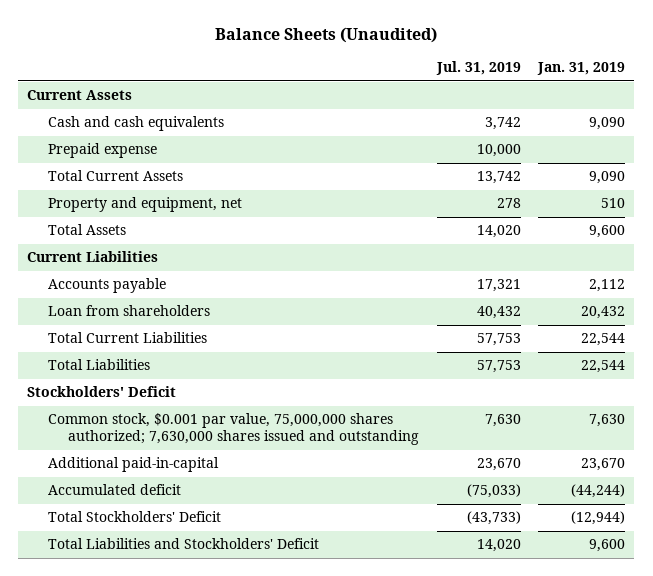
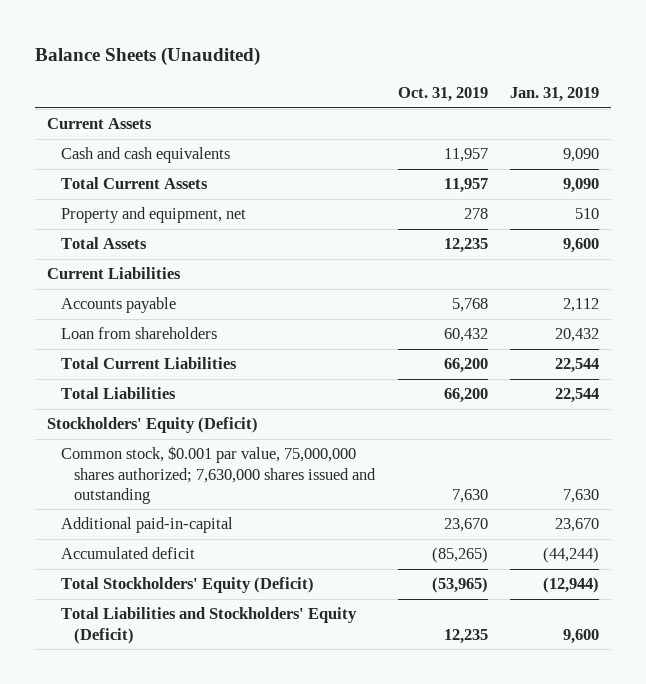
- | Jul. 31, 2019 | Jan. 31, 2019
+ | Oct. 31, 2019 | Jan. 31, 2019
- Prepaid expense | 10,000 |
- Stockholders' Deficit
+ Stockholders' Equity (Deficit)
- Total Stockholders' Deficit | (43,733) | (12,944)
- Total Liabilities and Stockholders' Deficit | 14,020 | 9,600
+ Total Stockholders' Equity (Deficit) | (53,965) | (12,944)
+ Total Liabilities and Stockholders' Equity (Deficit) | 12,235 | 9,600

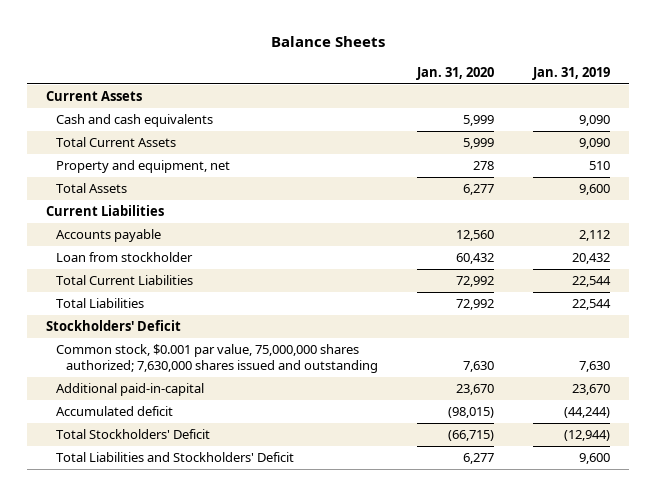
- Balance Sheets (Unaudited)
+ Balance Sheets
- | Oct. 31, 2019 | Jan. 31, 2019
+ | Jan. 31, 2020 | Jan. 31, 2019
- Loan from shareholders | 60,432 | 20,432
+ Loan from stockholder | 60,432 | 20,432
- Stockholders' Equity (Deficit)
+ Stockholders' Deficit
- Total Stockholders' Equity (Deficit) | (53,965) | (12,944)
- Total Liabilities and Stockholders' Equity (Deficit) | 12,235 | 9,600
+ Total Stockholders' Deficit | (66,715) | (12,944)
+ Total Liabilities and Stockholders' Deficit | 6,277 | 9,600

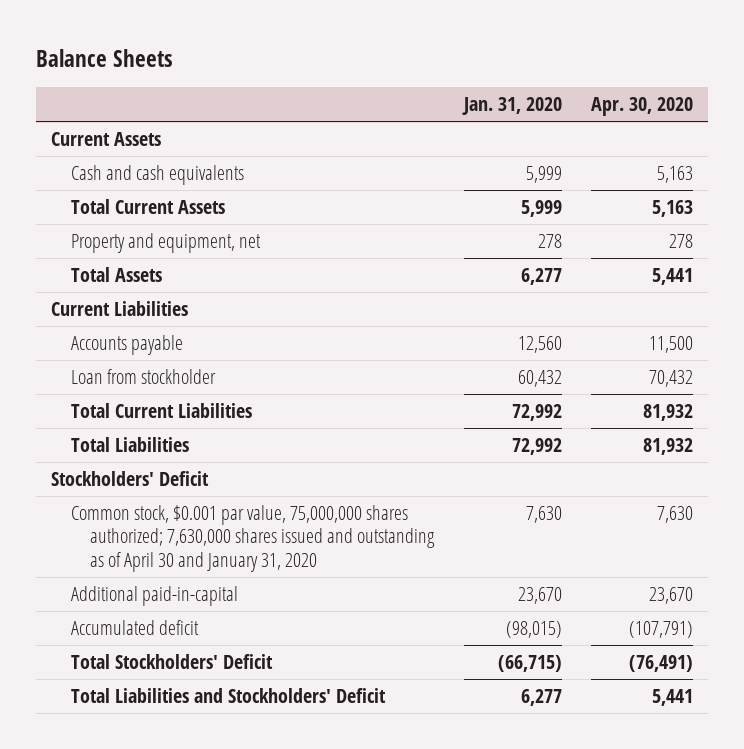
- | Jan. 31, 2020 | Jan. 31, 2019
+ | Jan. 31, 2020 | Apr. 30, 2020
- Common stock, $0.001 par value, 75,000,000 shares authorized; 7,630,000 shares issued and outstanding | 7,630 | 7,630
+ Common stock, $0.001 par value, 75,000,000 shares authorized; 7,630,000 shares issued and outstanding as of April 30 and January 31, 2020 | 7,630 | 7,630

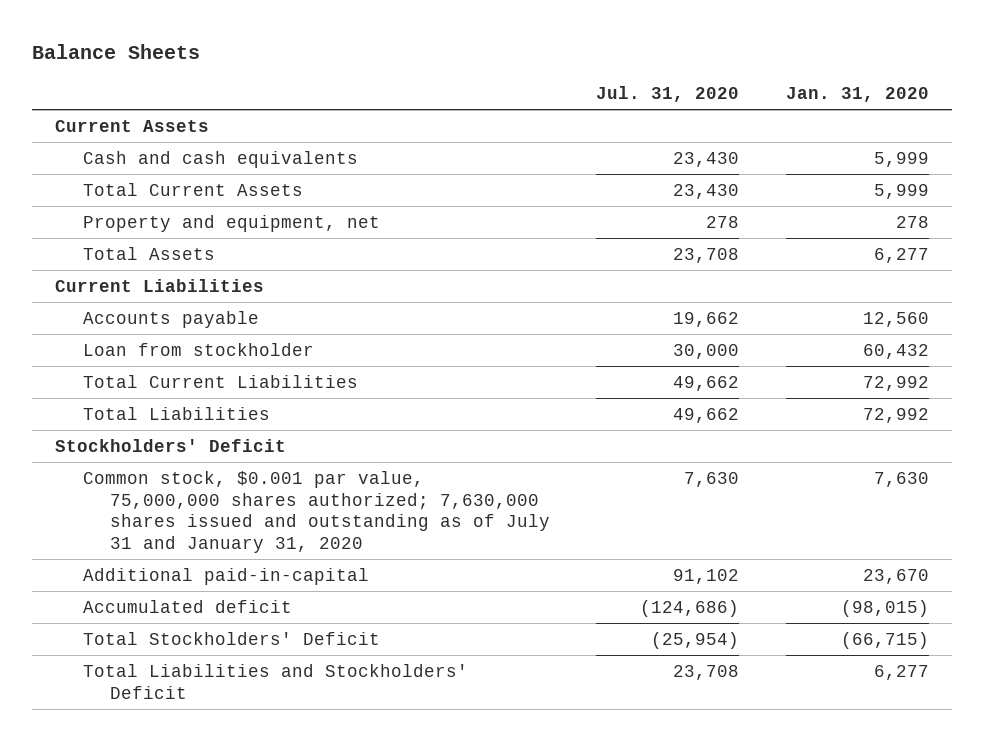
- | Jan. 31, 2020 | Apr. 30, 2020
+ | Jul. 31, 2020 | Jan. 31, 2020
- Common stock, $0.001 par value, 75,000,000 shares authorized; 7,630,000 shares issued and outstanding as of April 30 and January 31, 2020 | 7,630 | 7,630
+ Common stock, $0.001 par value, 75,000,000 shares authorized; 7,630,000 shares issued and outstanding as of July 31 and January 31, 2020 | 7,630 | 7,630

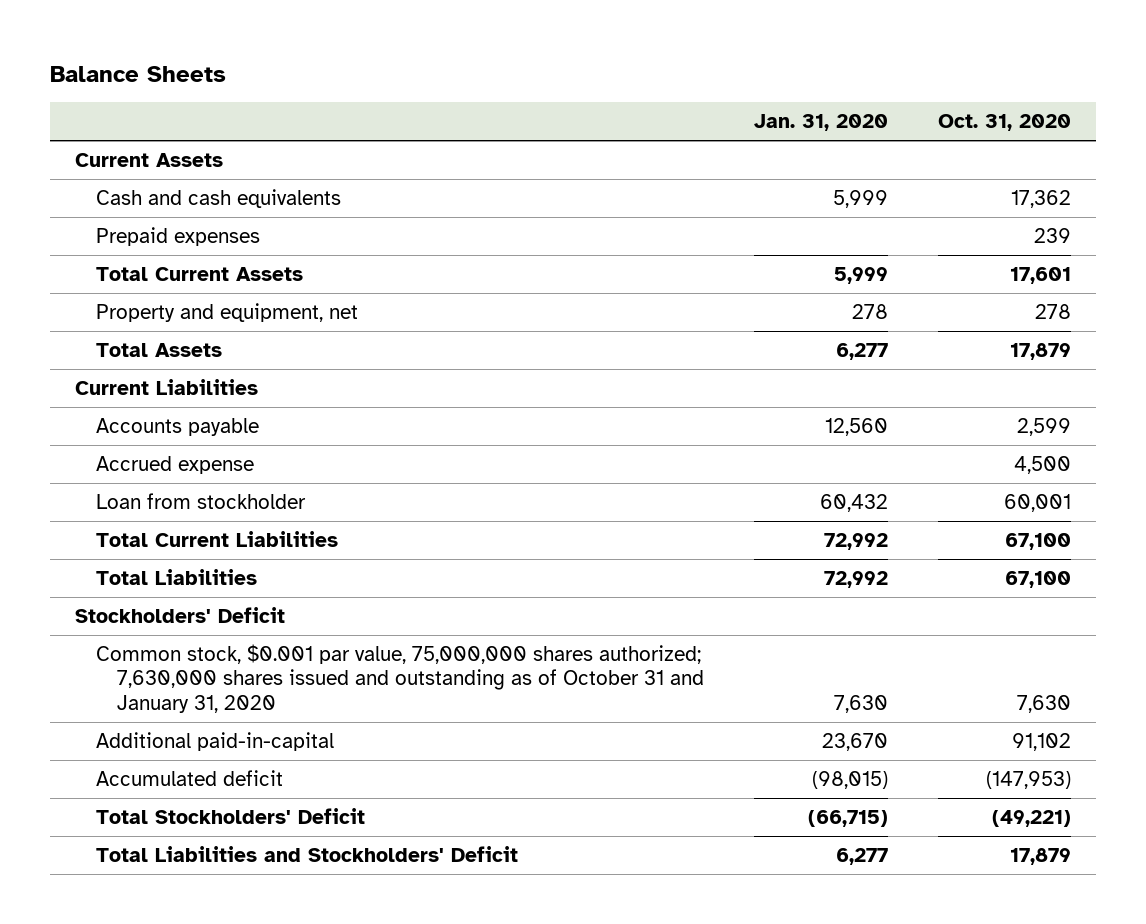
- | Jul. 31, 2020 | Jan. 31, 2020
+ | Jan. 31, 2020 | Oct. 31, 2020
+ Prepaid expenses | | 239
+ Accrued expense | | 4,500
- Common stock, $0.001 par value, 75,000,000 shares authorized; 7,630,000 shares issued and outstanding as of July 31 and January 31, 2020 | 7,630 | 7,630
+ Common stock, $0.001 par value, 75,000,000 shares authorized; 7,630,000 shares issued and outstanding as of October 31 and January 31, 2020 | 7,630 | 7,630

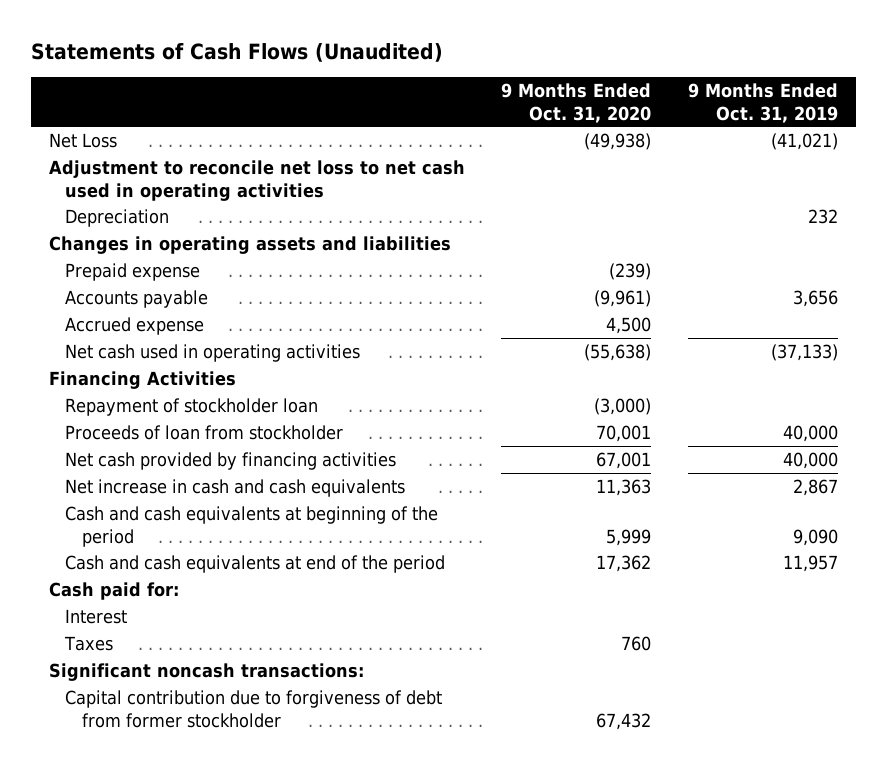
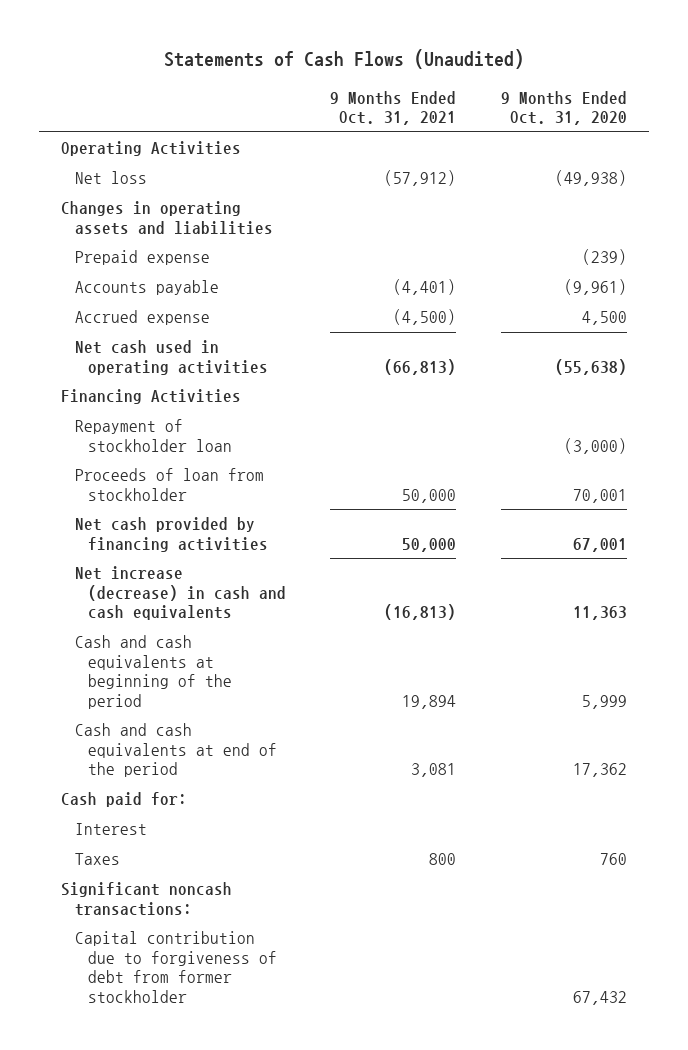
- | 9 Months Ended Oct. 31, 2020 | 9 Months Ended Oct. 31, 2019
+ | 9 Months Ended Oct. 31, 2021 | 9 Months Ended Oct. 31, 2020
- Net Loss | (49,938) | (41,021)
- Adjustment to reconcile net loss to net cash used in operating activities
- Depreciation | | 232
+ Operating Activities
+ Net loss | (57,912) | (49,938)
- Net increase in cash and cash equivalents | 11,363 | 2,867
+ Net increase (decrease) in cash and cash equivalents | (16,813) | 11,363

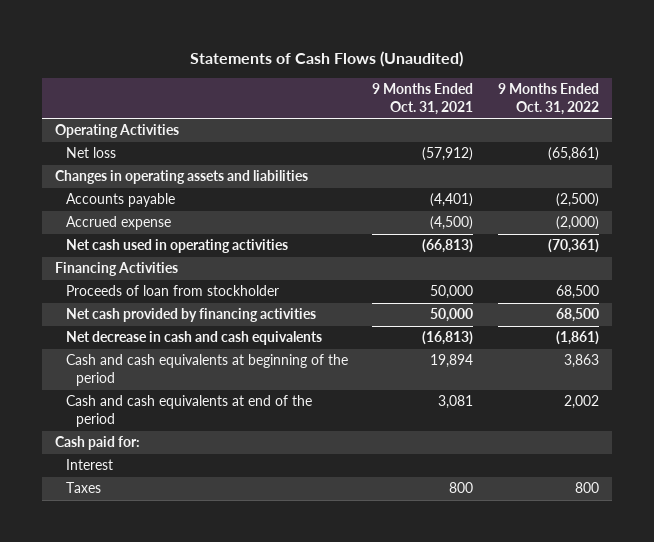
- | 9 Months Ended Oct. 31, 2021 | 9 Months Ended Oct. 31, 2020
+ | 9 Months Ended Oct. 31, 2021 | 9 Months Ended Oct. 31, 2022
- Prepaid expense | | (239)
- Repayment of stockholder loan | | (3,000)
- Net increase (decrease) in cash and cash equivalents | (16,813) | 11,363
+ Net decrease in cash and cash equivalents | (16,813) | (1,861)
- Significant noncash transactions:
- Capital contribution due to forgiveness of debt from former stockholder | | 67,432

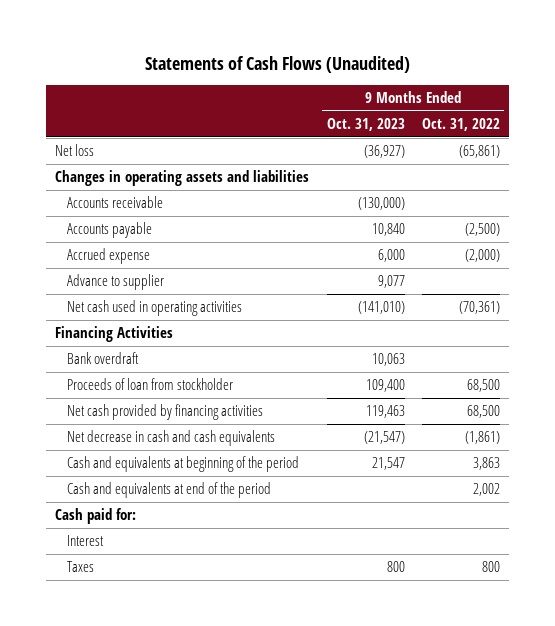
- | 9 Months Ended Oct. 31, 2021 | 9 Months Ended Oct. 31, 2022
+ | 9 Months Ended Oct. 31, 2023 | 9 Months Ended Oct. 31, 2022
- Operating Activities
+ Accounts receivable | (130,000) |
+ Advance to supplier | 9,077 |
+ Bank overdraft | 10,063 |
- Cash and cash equivalents at beginning of the period | 19,894 | 3,863
- Cash and cash equivalents at end of the period | 3,081 | 2,002
+ Cash and equivalents at beginning of the period | 21,547 | 3,863
+ Cash and equivalents at end of the period | | 2,002

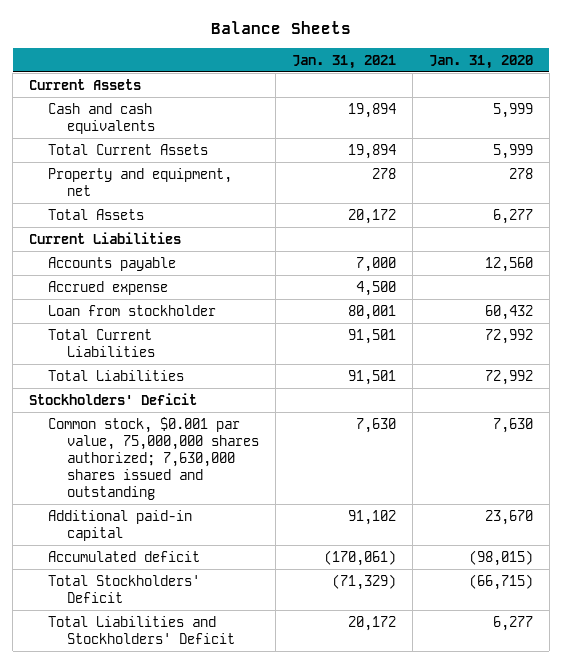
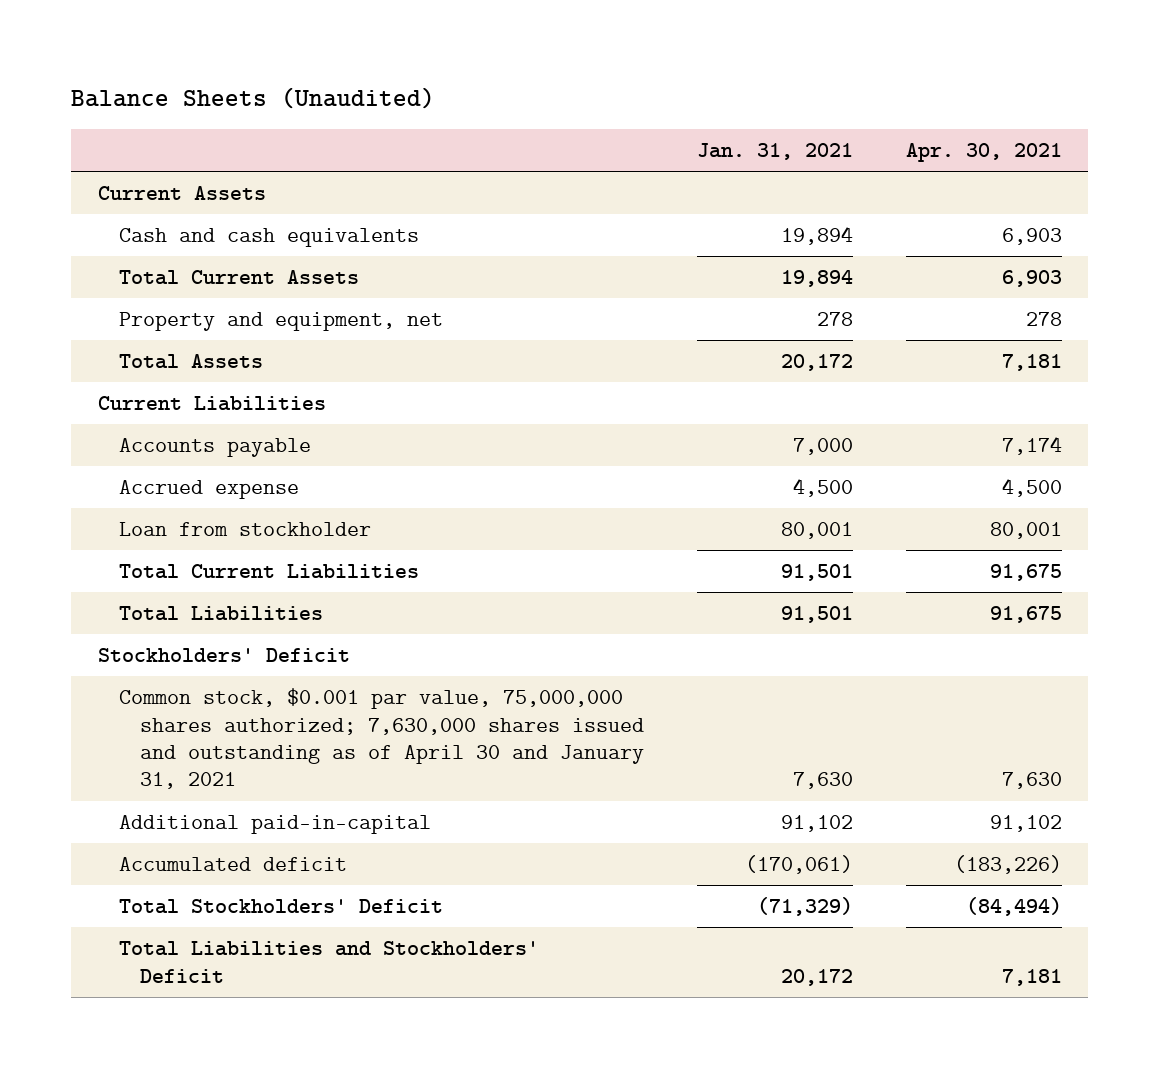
- Balance Sheets
+ Balance Sheets (Unaudited)
- | Jan. 31, 2021 | Jan. 31, 2020
+ | Jan. 31, 2021 | Apr. 30, 2021
- Common stock, $0.001 par value, 75,000,000 shares authorized; 7,630,000 shares issued and outstanding | 7,630 | 7,630
- Additional paid-in capital | 91,102 | 23,670
+ Common stock, $0.001 par value, 75,000,000 shares authorized; 7,630,000 shares issued and outstanding as of April 30 and January 31, 2021 | 7,630 | 7,630
+ Additional paid-in-capital | 91,102 | 91,102

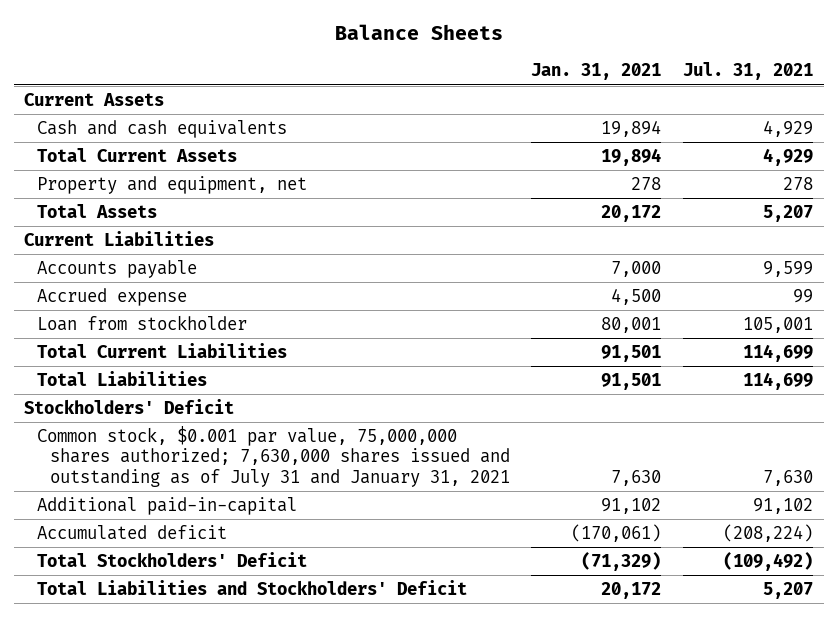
- Balance Sheets (Unaudited)
+ Balance Sheets
- | Jan. 31, 2021 | Apr. 30, 2021
+ | Jan. 31, 2021 | Jul. 31, 2021
- Common stock, $0.001 par value, 75,000,000 shares authorized; 7,630,000 shares issued and outstanding as of April 30 and January 31, 2021 | 7,630 | 7,630
+ Common stock, $0.001 par value, 75,000,000 shares authorized; 7,630,000 shares issued and outstanding as of July 31 and January 31, 2021 | 7,630 | 7,630

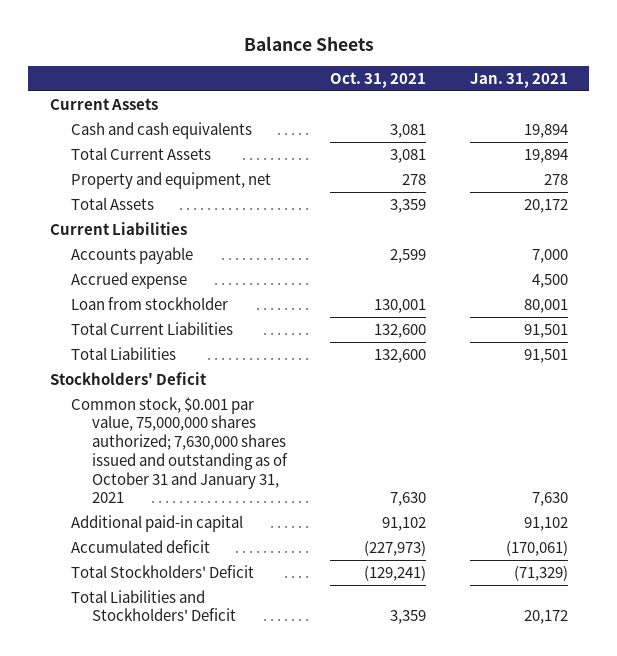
- | Jan. 31, 2021 | Jul. 31, 2021
+ | Oct. 31, 2021 | Jan. 31, 2021
- Common stock, $0.001 par value, 75,000,000 shares authorized; 7,630,000 shares issued and outstanding as of July 31 and January 31, 2021 | 7,630 | 7,630
- Additional paid-in-capital | 91,102 | 91,102
+ Common stock, $0.001 par value, 75,000,000 shares authorized; 7,630,000 shares issued and outstanding as of October 31 and January 31, 2021 | 7,630 | 7,630
+ Additional paid-in capital | 91,102 | 91,102

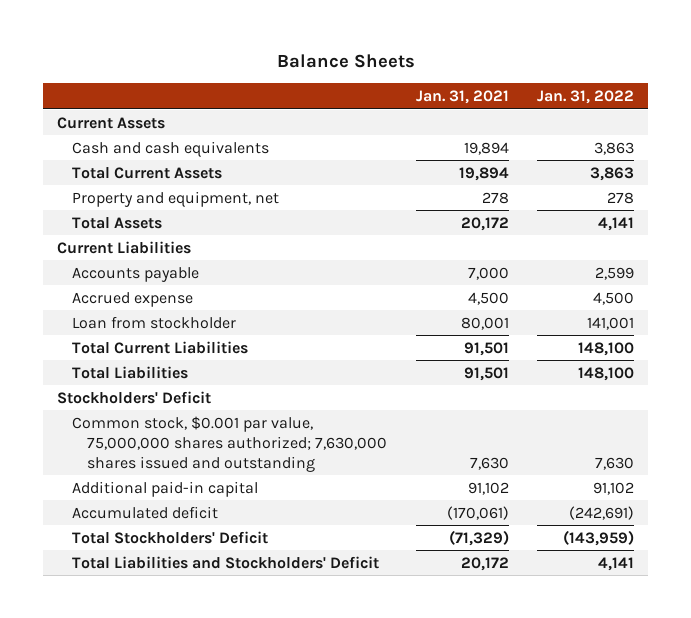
- | Oct. 31, 2021 | Jan. 31, 2021
+ | Jan. 31, 2021 | Jan. 31, 2022
- Common stock, $0.001 par value, 75,000,000 shares authorized; 7,630,000 shares issued and outstanding as of October 31 and January 31, 2021 | 7,630 | 7,630
+ Common stock, $0.001 par value, 75,000,000 shares authorized; 7,630,000 shares issued and outstanding | 7,630 | 7,630

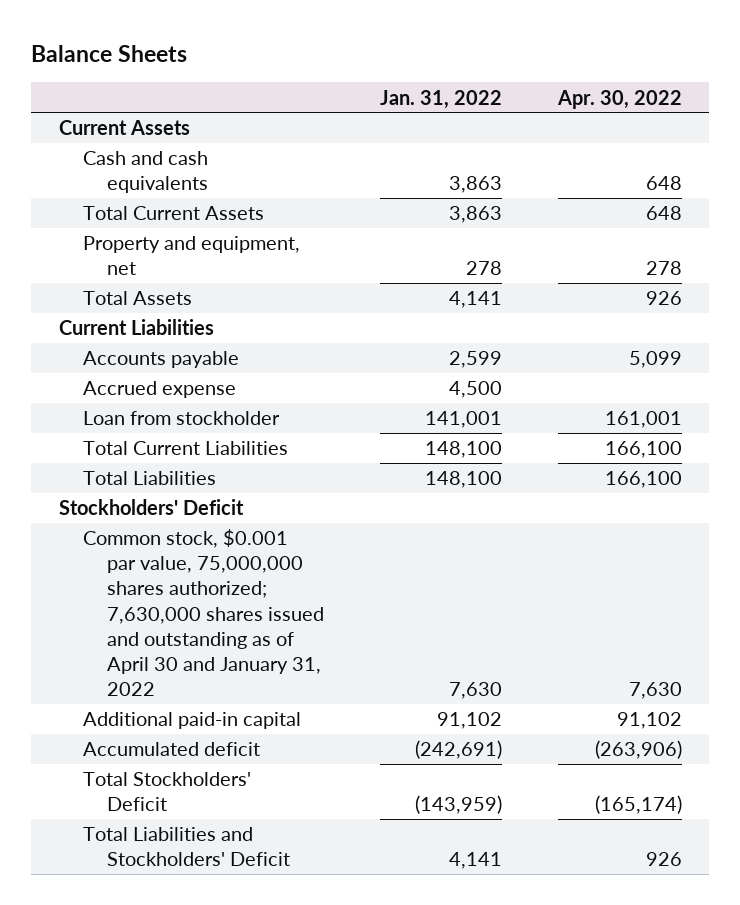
- | Jan. 31, 2021 | Jan. 31, 2022
+ | Jan. 31, 2022 | Apr. 30, 2022
- Common stock, $0.001 par value, 75,000,000 shares authorized; 7,630,000 shares issued and outstanding | 7,630 | 7,630
+ Common stock, $0.001 par value, 75,000,000 shares authorized; 7,630,000 shares issued and outstanding as of April 30 and January 31, 2022 | 7,630 | 7,630

